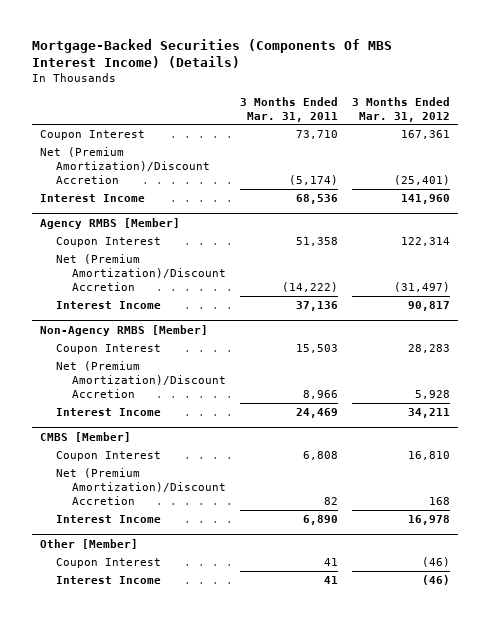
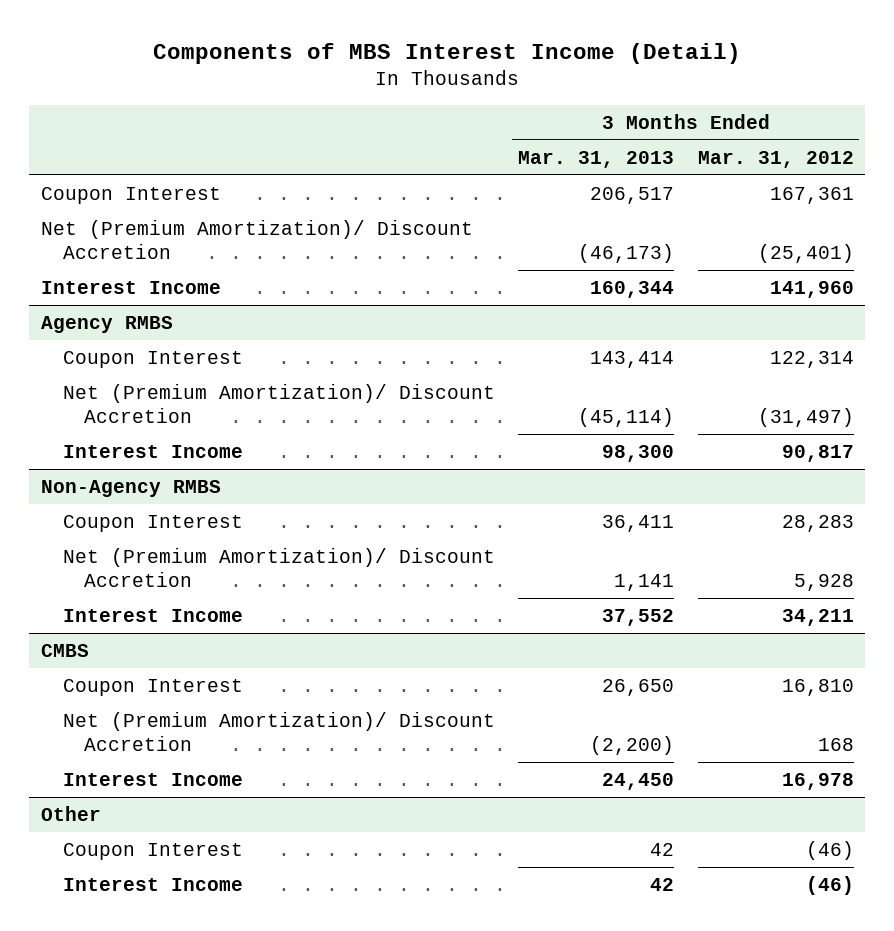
- Mortgage-Backed Securities (Components Of MBS Interest Income) (Details)
+ Components of MBS Interest Income (Detail)
- | 3 Months Ended Mar. 31, 2011 | 3 Months Ended Mar. 31, 2012
+ | 3 Months Ended Mar. 31, 2013 | 3 Months Ended Mar. 31, 2012
- Net (Premium Amortization)/Discount Accretion | (5,174) | (25,401)
+ Net (Premium Amortization)/ Discount Accretion | (46,173) | (25,401)
- Agency RMBS [Member]
+ Agency RMBS
- Net (Premium Amortization)/Discount Accretion | (14,222) | (31,497)
+ Net (Premium Amortization)/ Discount Accretion | (45,114) | (31,497)
- Non-Agency RMBS [Member]
+ Non-Agency RMBS
- Net (Premium Amortization)/Discount Accretion | 8,966 | 5,928
+ Net (Premium Amortization)/ Discount Accretion | 1,141 | 5,928
- CMBS [Member]
+ CMBS
- Net (Premium Amortization)/Discount Accretion | 82 | 168
+ Net (Premium Amortization)/ Discount Accretion | (2,200) | 168
- Other [Member]
+ Other

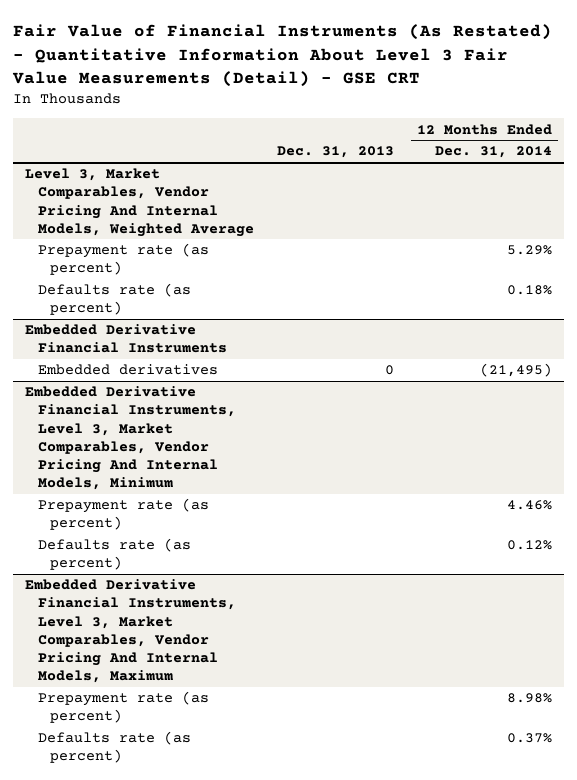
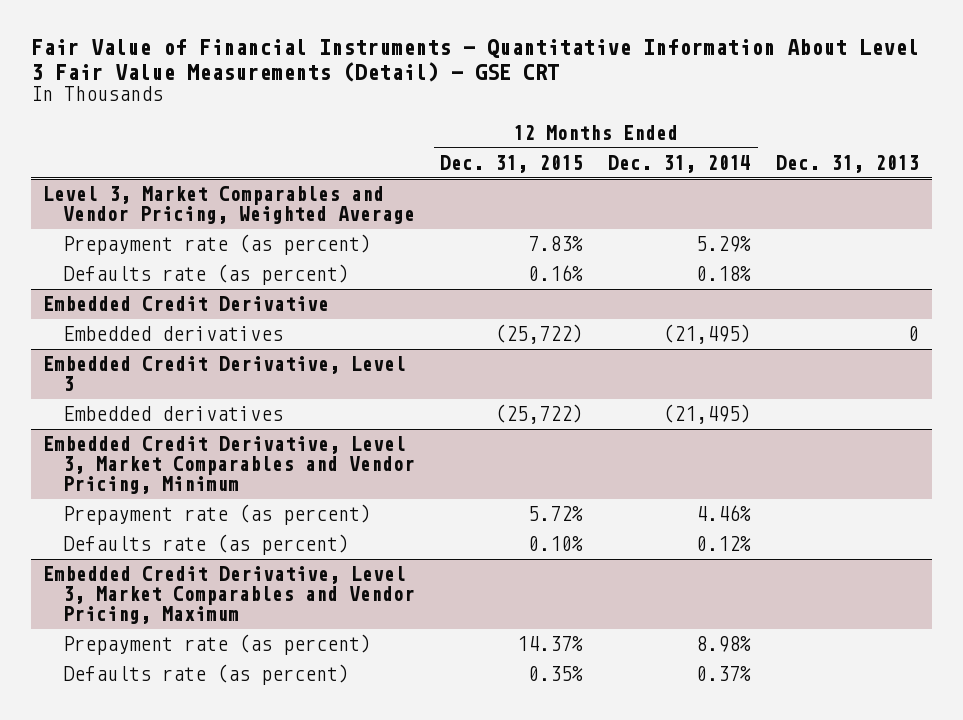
- Fair Value of Financial Instruments (As Restated) - Quantitative Information About Level 3 Fair Value Measurements (Detail) - GSE CRT
+ Fair Value of Financial Instruments - Quantitative Information About Level 3 Fair Value Measurements (Detail) - GSE CRT
- | Dec. 31, 2013 | 12 Months Ended Dec. 31, 2014
+ | 12 Months Ended Dec. 31, 2015 | 12 Months Ended Dec. 31, 2014 | Dec. 31, 2013
- Level 3, Market Comparables, Vendor Pricing And Internal Models, Weighted Average
+ Level 3, Market Comparables and Vendor Pricing, Weighted Average
- Embedded Derivative Financial Instruments
+ Embedded Credit Derivative
- Embedded Derivative Financial Instruments, Level 3, Market Comparables, Vendor Pricing And Internal Models, Minimum
+ Embedded Credit Derivative, Level 3
+ Embedded derivatives | (25,722) | (21,495) |
+ Embedded Credit Derivative, Level 3, Market Comparables and Vendor Pricing, Minimum
- Embedded Derivative Financial Instruments, Level 3, Market Comparables, Vendor Pricing And Internal Models, Maximum
+ Embedded Credit Derivative, Level 3, Market Comparables and Vendor Pricing, Maximum

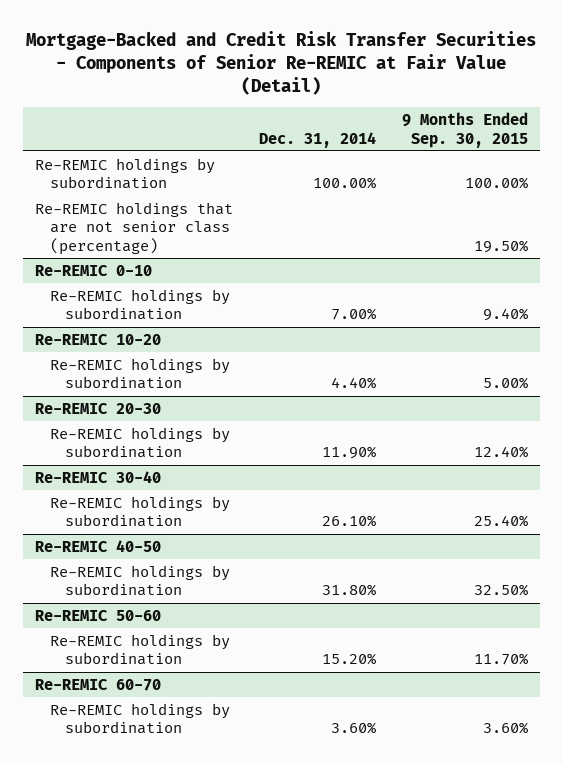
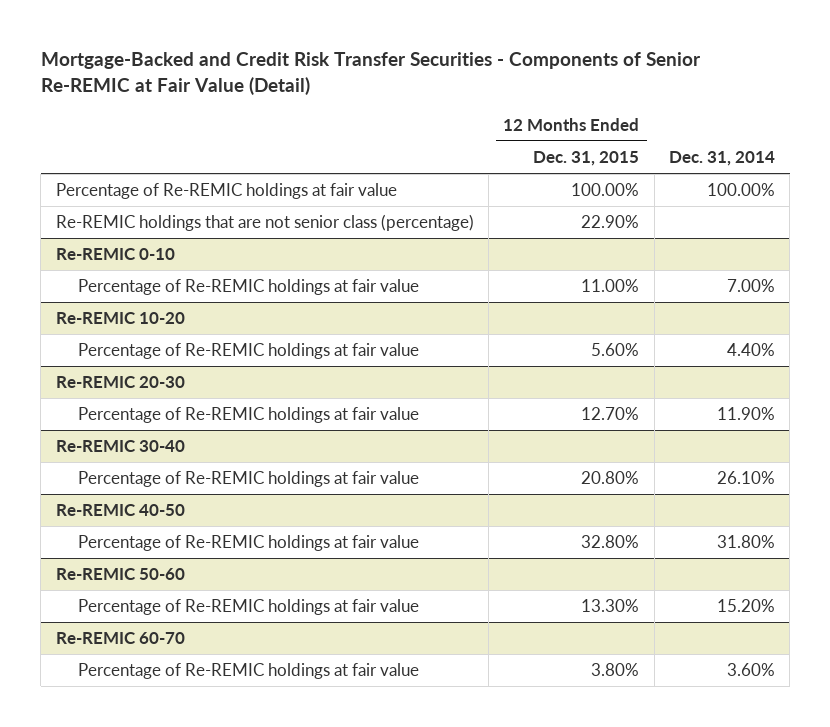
- | Dec. 31, 2014 | 9 Months Ended Sep. 30, 2015
+ | 12 Months Ended Dec. 31, 2015 | Dec. 31, 2014
- Re-REMIC holdings by subordination | 100.00% | 100.00%
+ Percentage of Re-REMIC holdings at fair value | 100.00% | 100.00%
@ Re-REMIC 0-10
- Re-REMIC holdings by subordination | 7.00% | 9.40%
+ Percentage of Re-REMIC holdings at fair value | 11.00% | 7.00%
@ Re-REMIC 10-20
- Re-REMIC holdings by subordination | 4.40% | 5.00%
+ Percentage of Re-REMIC holdings at fair value | 5.60% | 4.40%
@ Re-REMIC 20-30
- Re-REMIC holdings by subordination | 11.90% | 12.40%
+ Percentage of Re-REMIC holdings at fair value | 12.70% | 11.90%
@ Re-REMIC 30-40
- Re-REMIC holdings by subordination | 26.10% | 25.40%
+ Percentage of Re-REMIC holdings at fair value | 20.80% | 26.10%
@ Re-REMIC 40-50
- Re-REMIC holdings by subordination | 31.80% | 32.50%
+ Percentage of Re-REMIC holdings at fair value | 32.80% | 31.80%
@ Re-REMIC 50-60
- Re-REMIC holdings by subordination | 15.20% | 11.70%
+ Percentage of Re-REMIC holdings at fair value | 13.30% | 15.20%
@ Re-REMIC 60-70
- Re-REMIC holdings by subordination | 3.60% | 3.60%
+ Percentage of Re-REMIC holdings at fair value | 3.80% | 3.60%

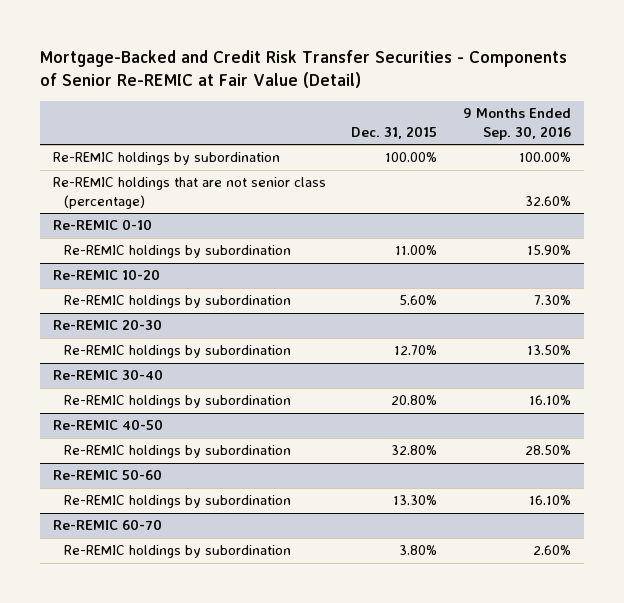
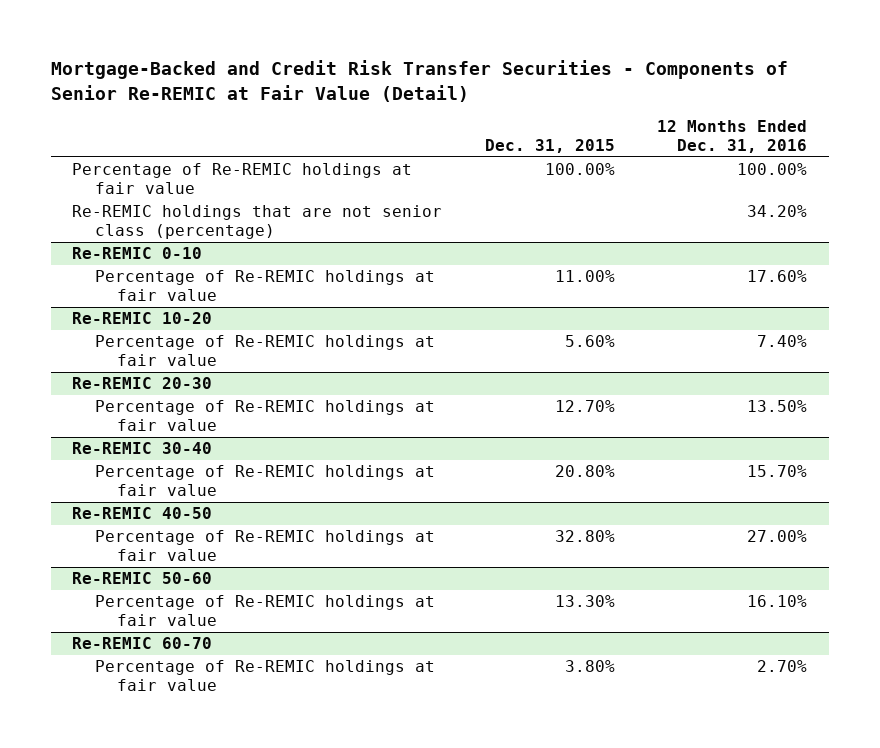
- | Dec. 31, 2015 | 9 Months Ended Sep. 30, 2016
+ | Dec. 31, 2015 | 12 Months Ended Dec. 31, 2016
- Re-REMIC holdings by subordination | 100.00% | 100.00%
+ Percentage of Re-REMIC holdings at fair value | 100.00% | 100.00%
@ Re-REMIC 0-10
- Re-REMIC holdings by subordination | 11.00% | 15.90%
+ Percentage of Re-REMIC holdings at fair value | 11.00% | 17.60%
@ Re-REMIC 10-20
- Re-REMIC holdings by subordination | 5.60% | 7.30%
+ Percentage of Re-REMIC holdings at fair value | 5.60% | 7.40%
@ Re-REMIC 20-30
- Re-REMIC holdings by subordination | 12.70% | 13.50%
+ Percentage of Re-REMIC holdings at fair value | 12.70% | 13.50%
@ Re-REMIC 30-40
- Re-REMIC holdings by subordination | 20.80% | 16.10%
+ Percentage of Re-REMIC holdings at fair value | 20.80% | 15.70%
@ Re-REMIC 40-50
- Re-REMIC holdings by subordination | 32.80% | 28.50%
+ Percentage of Re-REMIC holdings at fair value | 32.80% | 27.00%
@ Re-REMIC 50-60
- Re-REMIC holdings by subordination | 13.30% | 16.10%
+ Percentage of Re-REMIC holdings at fair value | 13.30% | 16.10%
@ Re-REMIC 60-70
- Re-REMIC holdings by subordination | 3.80% | 2.60%
+ Percentage of Re-REMIC holdings at fair value | 3.80% | 2.70%

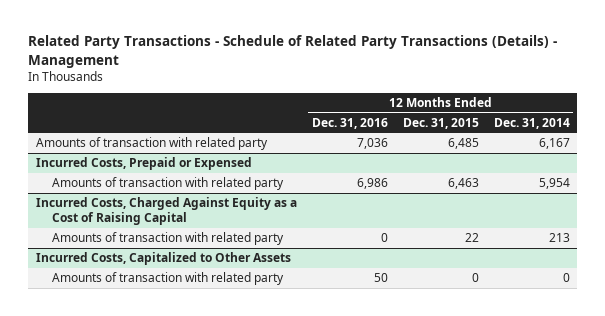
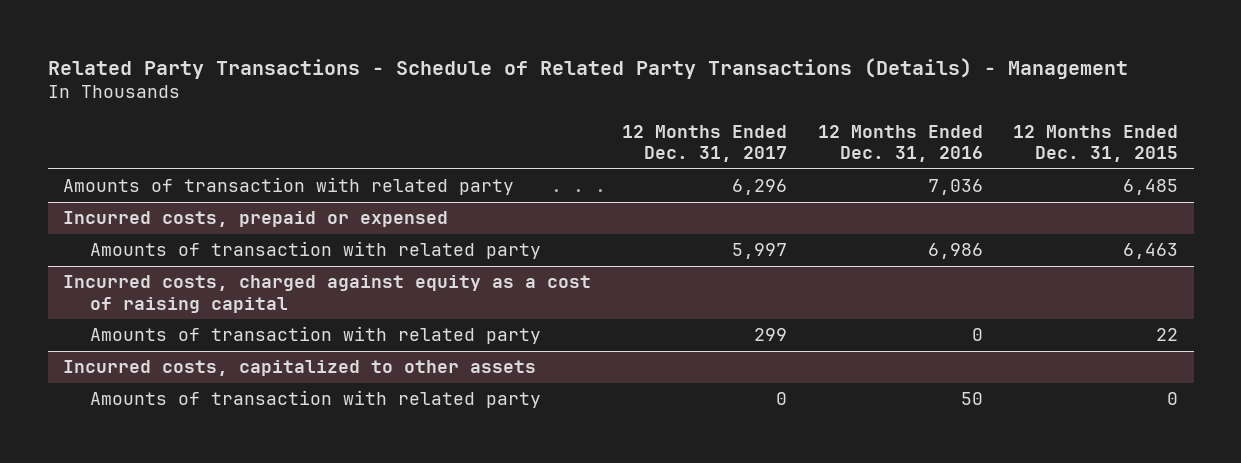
- | 12 Months Ended Dec. 31, 2016 | 12 Months Ended Dec. 31, 2015 | 12 Months Ended Dec. 31, 2014
+ | 12 Months Ended Dec. 31, 2017 | 12 Months Ended Dec. 31, 2016 | 12 Months Ended Dec. 31, 2015
- Incurred Costs, Prepaid or Expensed
+ Incurred costs, prepaid or expensed
- Incurred Costs, Charged Against Equity as a Cost of Raising Capital
+ Incurred costs, charged against equity as a cost of raising capital
- Incurred Costs, Capitalized to Other Assets
+ Incurred costs, capitalized to other assets

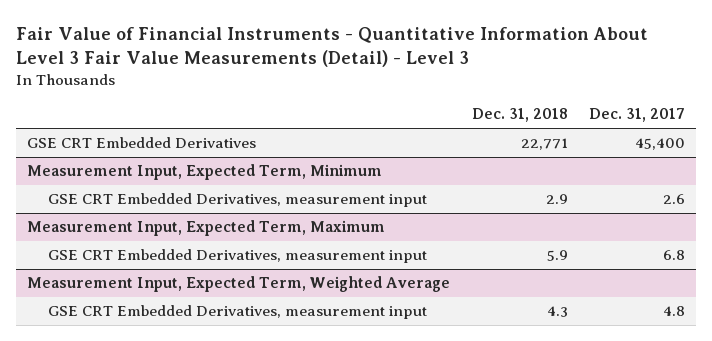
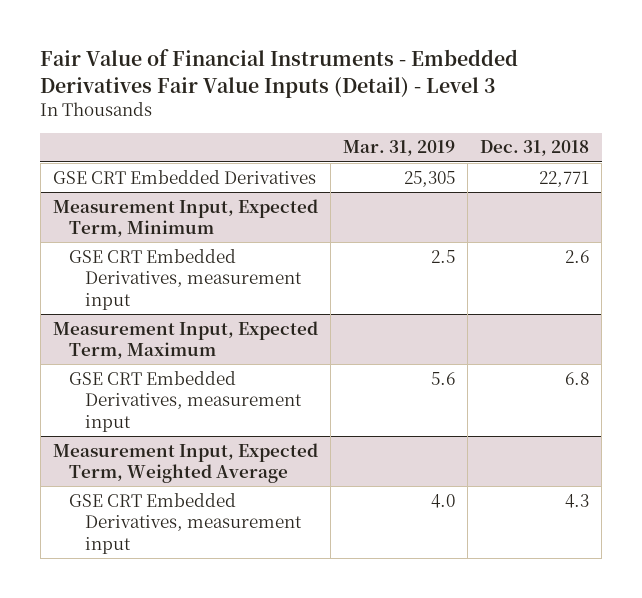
- Fair Value of Financial Instruments - Quantitative Information About Level 3 Fair Value Measurements (Detail) - Level 3
+ Fair Value of Financial Instruments - Embedded Derivatives Fair Value Inputs (Detail) - Level 3
- | Dec. 31, 2018 | Dec. 31, 2017
+ | Mar. 31, 2019 | Dec. 31, 2018
@ Measurement Input, Expected Term, Minimum
- GSE CRT Embedded Derivatives, measurement input | 2.9 | 2.6
+ GSE CRT Embedded Derivatives, measurement input | 2.5 | 2.6
@ Measurement Input, Expected Term, Maximum
- GSE CRT Embedded Derivatives, measurement input | 5.9 | 6.8
+ GSE CRT Embedded Derivatives, measurement input | 5.6 | 6.8

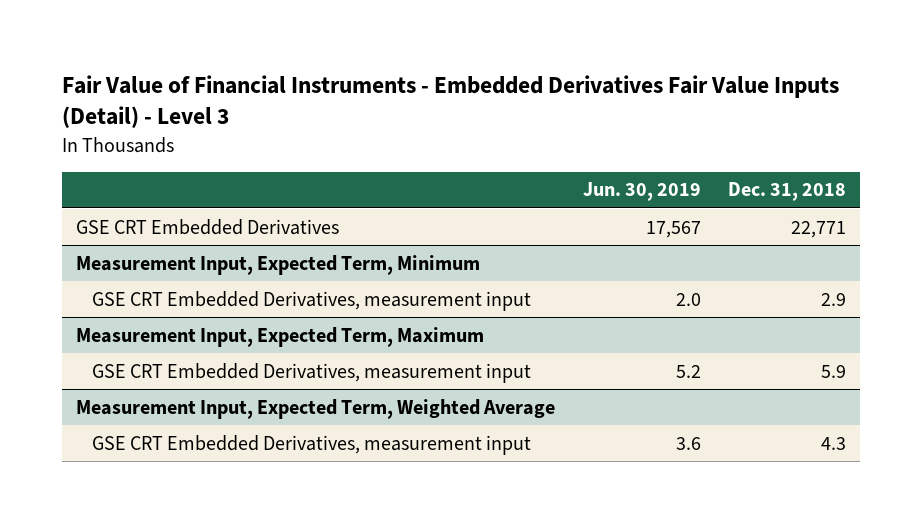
- | Mar. 31, 2019 | Dec. 31, 2018
+ | Jun. 30, 2019 | Dec. 31, 2018
@ Measurement Input, Expected Term, Minimum
- GSE CRT Embedded Derivatives, measurement input | 2.5 | 2.6
+ GSE CRT Embedded Derivatives, measurement input | 2.0 | 2.9
@ Measurement Input, Expected Term, Maximum
- GSE CRT Embedded Derivatives, measurement input | 5.6 | 6.8
+ GSE CRT Embedded Derivatives, measurement input | 5.2 | 5.9

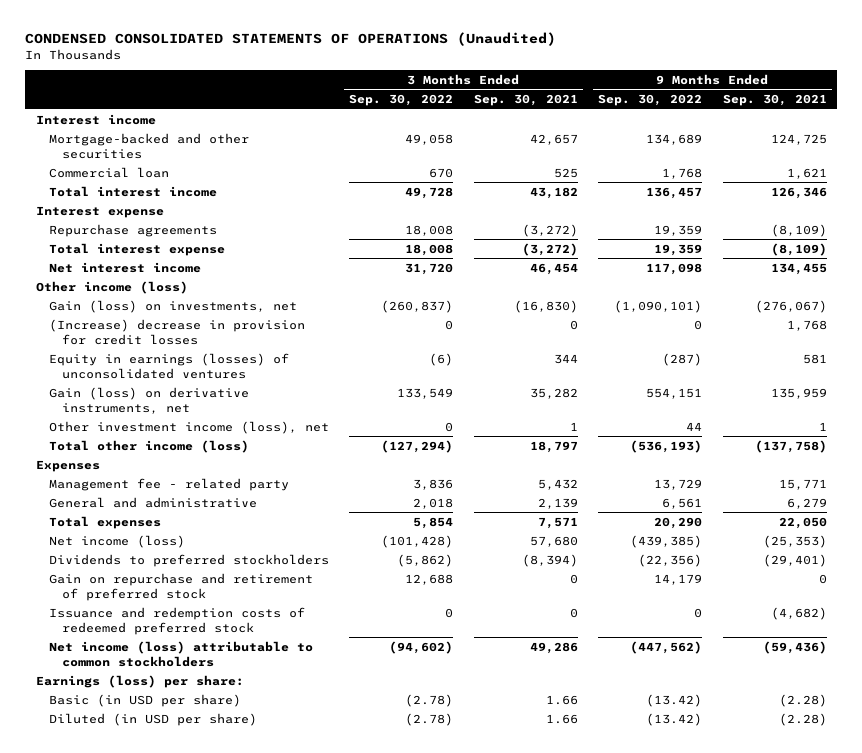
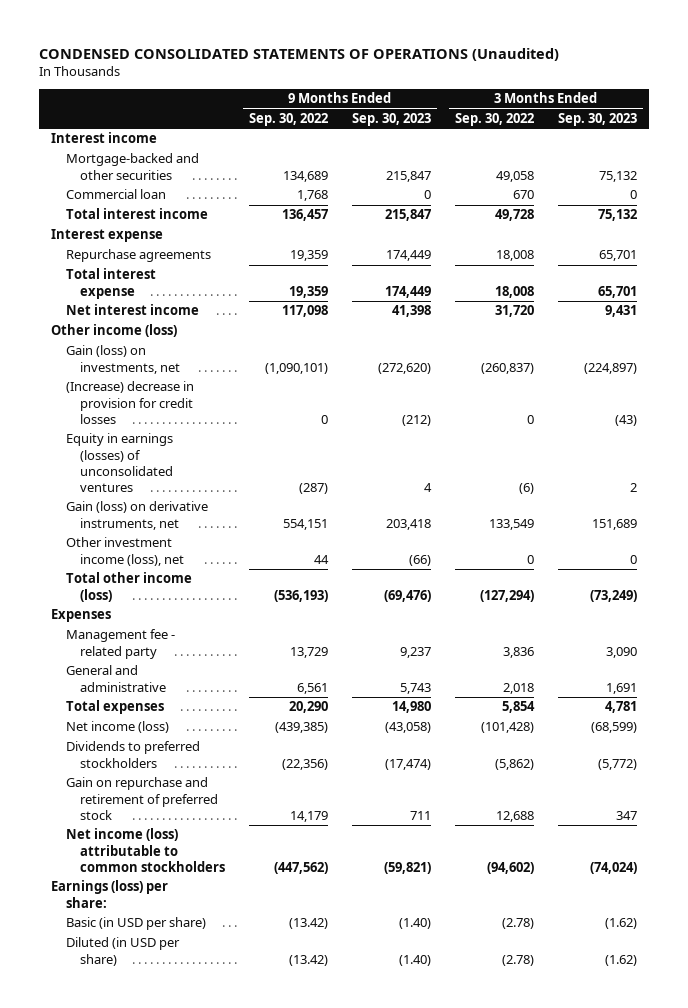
- | 3 Months Ended Sep. 30, 2022 | 3 Months Ended Sep. 30, 2021 | 9 Months Ended Sep. 30, 2022 | 9 Months Ended Sep. 30, 2021
+ | 9 Months Ended Sep. 30, 2022 | 9 Months Ended Sep. 30, 2023 | 3 Months Ended Sep. 30, 2022 | 3 Months Ended Sep. 30, 2023
- Issuance and redemption costs of redeemed preferred stock | 0 | 0 | 0 | (4,682)

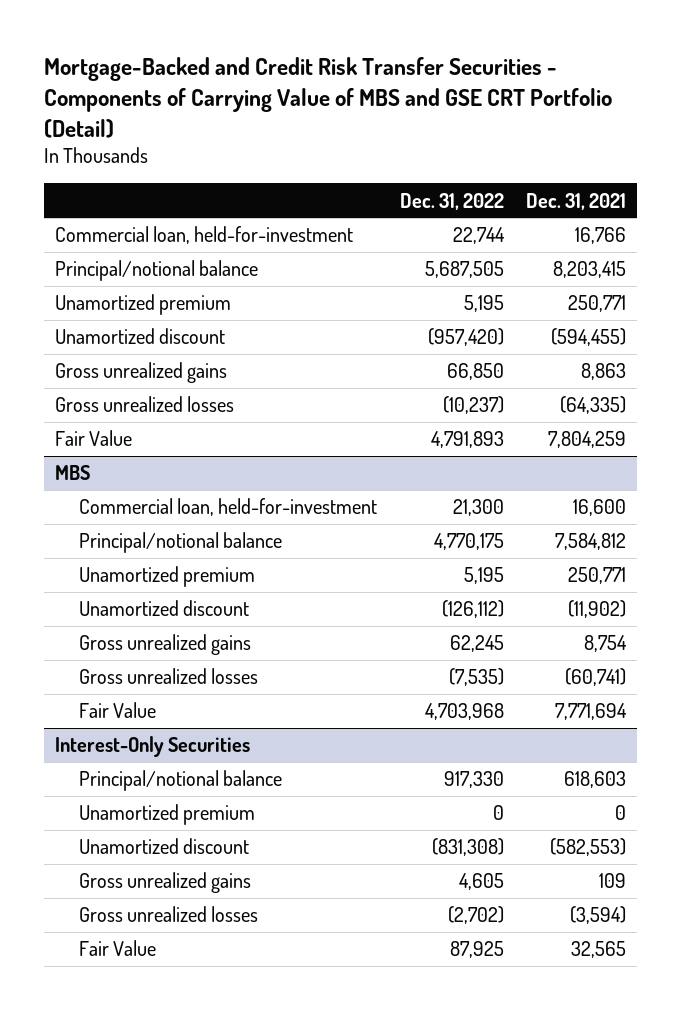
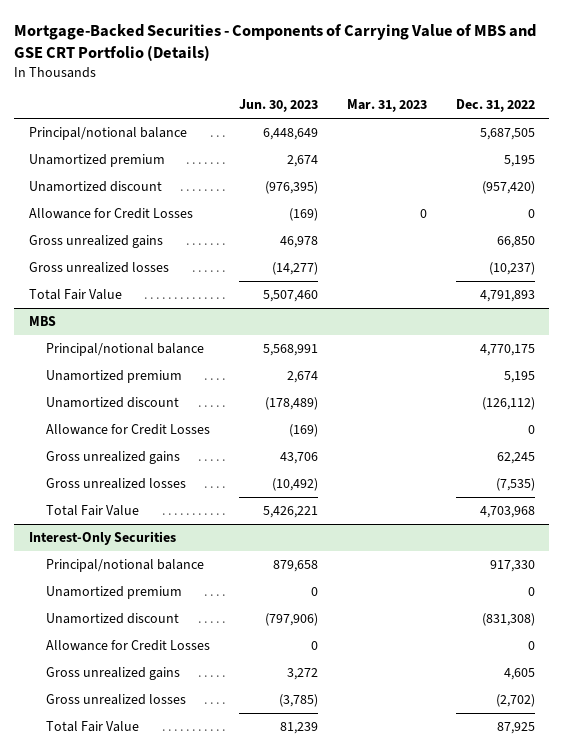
- Mortgage-Backed and Credit Risk Transfer Securities - Components of Carrying Value of MBS and GSE CRT Portfolio (Detail)
+ Mortgage-Backed Securities - Components of Carrying Value of MBS and GSE CRT Portfolio (Details)
- | Dec. 31, 2022 | Dec. 31, 2021
+ | Jun. 30, 2023 | Mar. 31, 2023 | Dec. 31, 2022
- Commercial loan, held-for-investment | 22,744 | 16,766
+ Allowance for Credit Losses | (169) | 0 | 0
- Fair Value | 4,791,893 | 7,804,259
+ Total Fair Value | 5,507,460 | | 4,791,893
@ MBS
- Commercial loan, held-for-investment | 21,300 | 16,600
+ Allowance for Credit Losses | (169) | | 0
- Fair Value | 4,703,968 | 7,771,694
+ Total Fair Value | 5,426,221 | | 4,703,968
@ Interest-Only Securities
+ Allowance for Credit Losses | 0 | | 0
- Fair Value | 87,925 | 32,565
+ Total Fair Value | 81,239 | | 87,925

